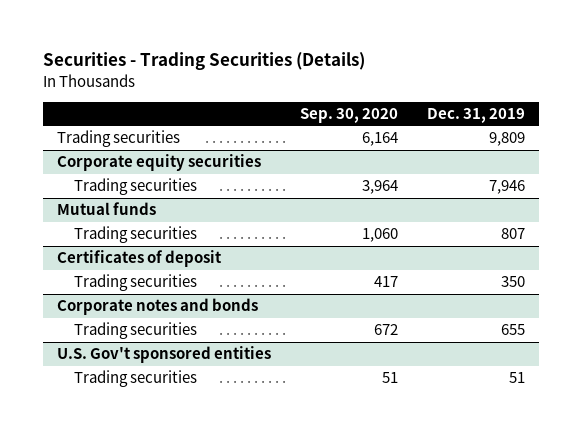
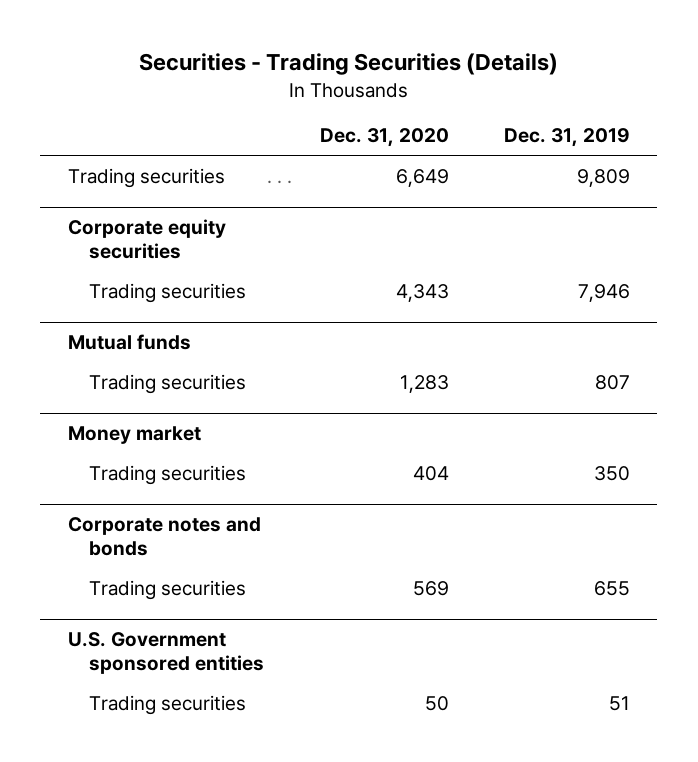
- | Sep. 30, 2020 | Dec. 31, 2019
+ | Dec. 31, 2020 | Dec. 31, 2019
- Certificates of deposit
+ Money market
- U.S. Gov't sponsored entities
+ U.S. Government sponsored entities

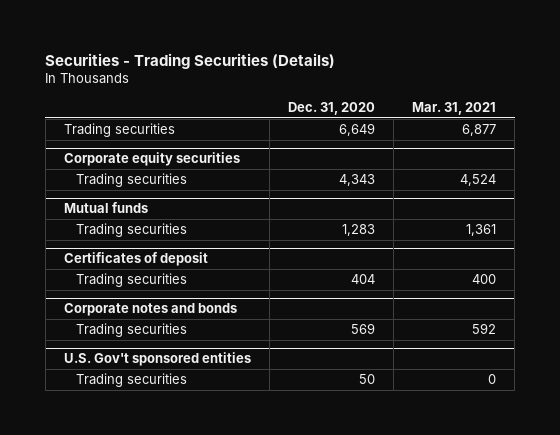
- | Dec. 31, 2020 | Dec. 31, 2019
+ | Dec. 31, 2020 | Mar. 31, 2021
- Money market
+ Certificates of deposit
- U.S. Government sponsored entities
+ U.S. Gov't sponsored entities

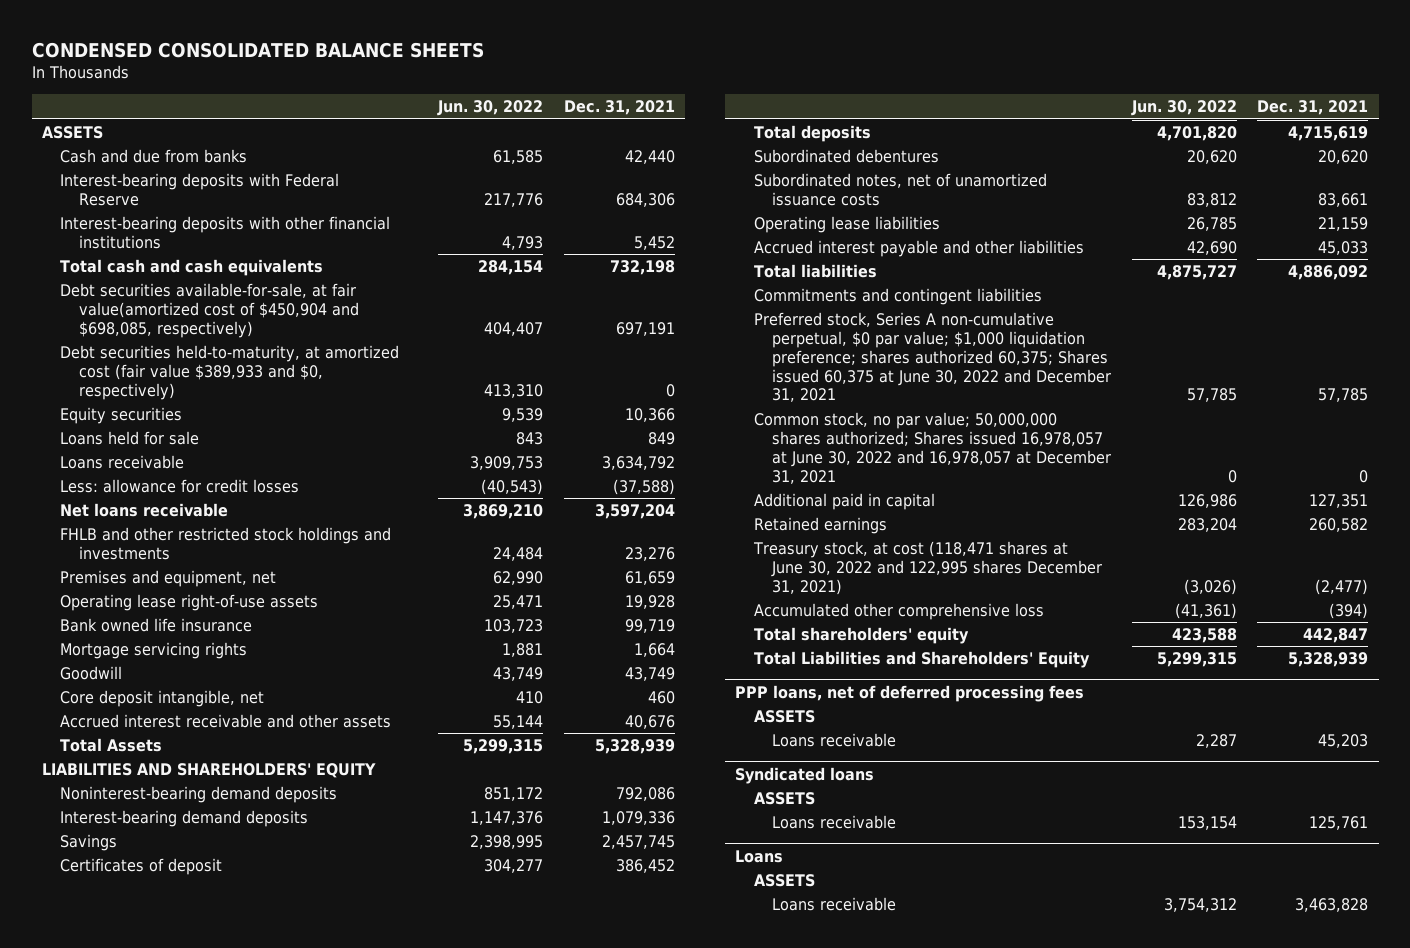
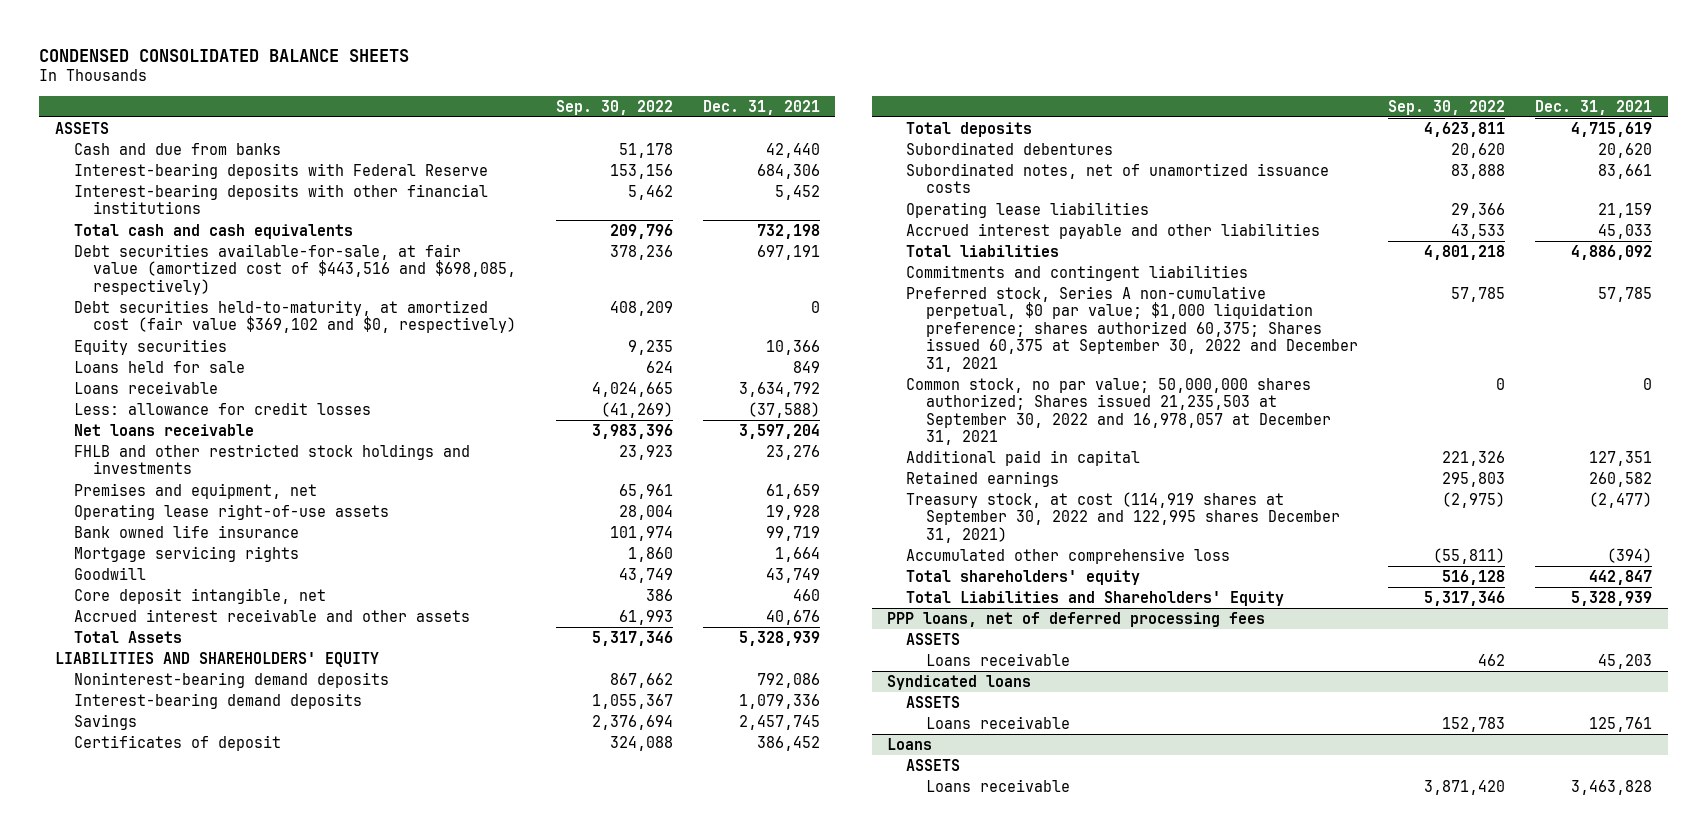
- | Jun. 30, 2022 | Dec. 31, 2021
+ | Sep. 30, 2022 | Dec. 31, 2021
- Debt securities available-for-sale, at fair value(amortized cost of $450,904 and $698,085, respectively) | 404,407 | 697,191
- Debt securities held-to-maturity, at amortized cost (fair value $389,933 and $0, respectively) | 413,310 | 0
+ Debt securities available-for-sale, at fair value (amortized cost of $443,516 and $698,085, respectively) | 378,236 | 697,191
+ Debt securities held-to-maturity, at amortized cost (fair value $369,102 and $0, respectively) | 408,209 | 0
- Preferred stock, Series A non-cumulative perpetual, $0 par value; $1,000 liquidation preference; shares authorized 60,375; Shares issued 60,375 at June 30, 2022 and December 31, 2021 | 57,785 | 57,785
- Common stock, no par value; 50,000,000 shares authorized; Shares issued 16,978,057 at June 30, 2022 and 16,978,057 at December 31, 2021 | 0 | 0
+ Preferred stock, Series A non-cumulative perpetual, $0 par value; $1,000 liquidation preference; shares authorized 60,375; Shares issued 60,375 at September 30, 2022 and December 31, 2021 | 57,785 | 57,785
+ Common stock, no par value; 50,000,000 shares authorized; Shares issued 21,235,503 at September 30, 2022 and 16,978,057 at December 31, 2021 | 0 | 0
- Treasury stock, at cost (118,471 shares at June 30, 2022 and 122,995 shares December 31, 2021) | (3,026) | (2,477)
+ Treasury stock, at cost (114,919 shares at September 30, 2022 and 122,995 shares December 31, 2021) | (2,975) | (2,477)

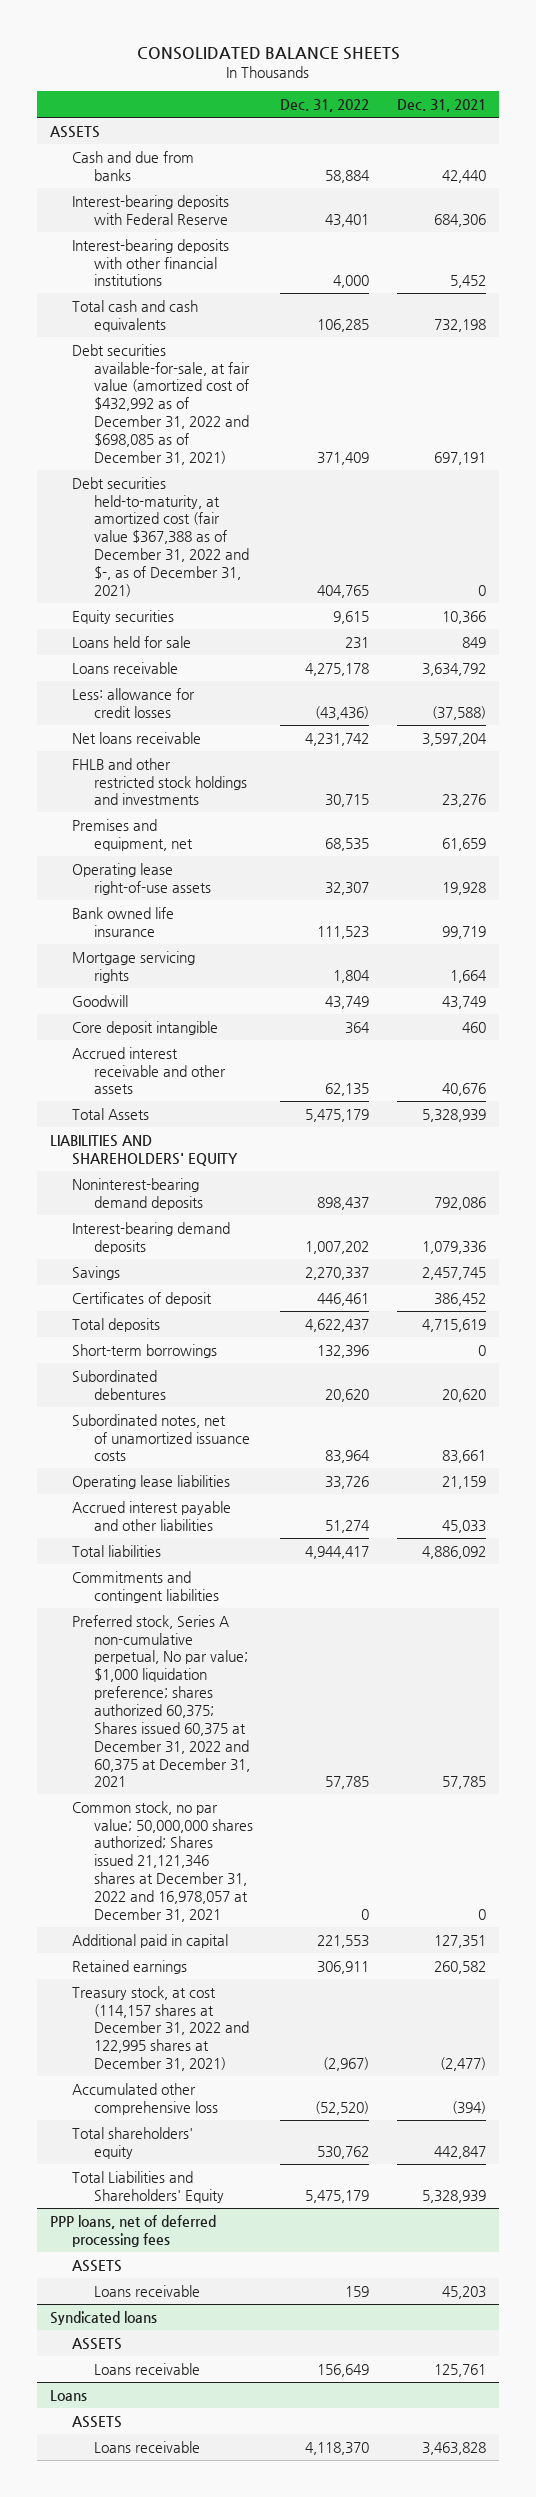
- CONDENSED CONSOLIDATED BALANCE SHEETS
+ CONSOLIDATED BALANCE SHEETS
- | Sep. 30, 2022 | Dec. 31, 2021
+ | Dec. 31, 2022 | Dec. 31, 2021
- Debt securities available-for-sale, at fair value (amortized cost of $443,516 and $698,085, respectively) | 378,236 | 697,191
- Debt securities held-to-maturity, at amortized cost (fair value $369,102 and $0, respectively) | 408,209 | 0
+ Debt securities available-for-sale, at fair value (amortized cost of $432,992 as of December 31, 2022 and $698,085 as of December 31, 2021) | 371,409 | 697,191
+ Debt securities held-to-maturity, at amortized cost (fair value $367,388 as of December 31, 2022 and $-, as of December 31, 2021) | 404,765 | 0
- Core deposit intangible, net | 386 | 460
+ Core deposit intangible | 364 | 460
+ Short-term borrowings | 132,396 | 0
- Preferred stock, Series A non-cumulative perpetual, $0 par value; $1,000 liquidation preference; shares authorized 60,375; Shares issued 60,375 at September 30, 2022 and December 31, 2021 | 57,785 | 57,785
- Common stock, no par value; 50,000,000 shares authorized; Shares issued 21,235,503 at September 30, 2022 and 16,978,057 at December 31, 2021 | 0 | 0
+ Preferred stock, Series A non-cumulative perpetual, No par value; $1,000 liquidation preference; shares authorized 60,375; Shares issued 60,375 at December 31, 2022 and 60,375 at December 31, 2021 | 57,785 | 57,785
+ Common stock, no par value; 50,000,000 shares authorized; Shares issued 21,121,346 shares at December 31, 2022 and 16,978,057 at December 31, 2021 | 0 | 0
- Treasury stock, at cost (114,919 shares at September 30, 2022 and 122,995 shares December 31, 2021) | (2,975) | (2,477)
+ Treasury stock, at cost (114,157 shares at December 31, 2022 and 122,995 shares at December 31, 2021) | (2,967) | (2,477)

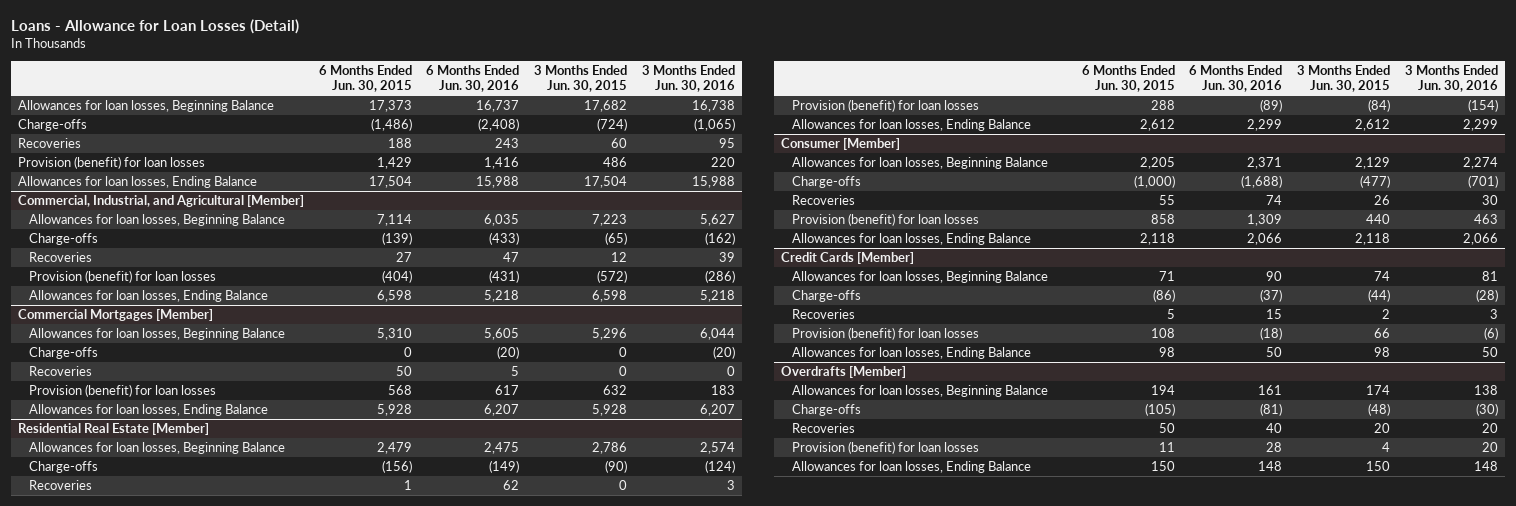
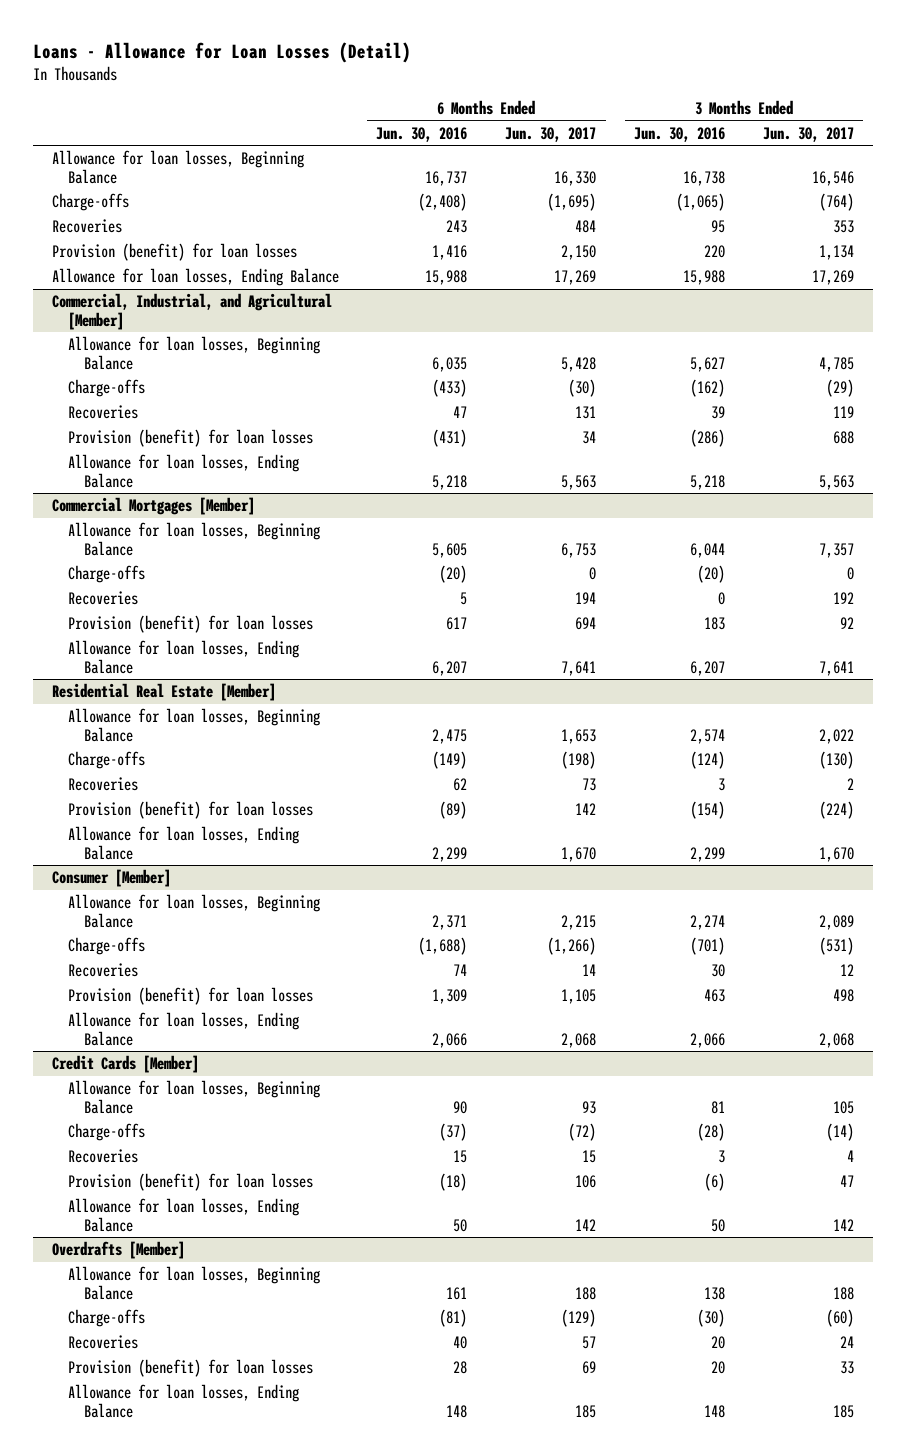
- | 6 Months Ended Jun. 30, 2015 | 6 Months Ended Jun. 30, 2016 | 3 Months Ended Jun. 30, 2015 | 3 Months Ended Jun. 30, 2016
+ | 6 Months Ended Jun. 30, 2016 | 6 Months Ended Jun. 30, 2017 | 3 Months Ended Jun. 30, 2016 | 3 Months Ended Jun. 30, 2017
- Allowances for loan losses, Beginning Balance | 17,373 | 16,737 | 17,682 | 16,738
+ Allowance for loan losses, Beginning Balance | 16,737 | 16,330 | 16,738 | 16,546
- Allowances for loan losses, Ending Balance | 17,504 | 15,988 | 17,504 | 15,988
+ Allowance for loan losses, Ending Balance | 15,988 | 17,269 | 15,988 | 17,269
@ Commercial, Industrial, and Agricultural [Member]
- Allowances for loan losses, Beginning Balance | 7,114 | 6,035 | 7,223 | 5,627
+ Allowance for loan losses, Beginning Balance | 6,035 | 5,428 | 5,627 | 4,785
- Allowances for loan losses, Ending Balance | 6,598 | 5,218 | 6,598 | 5,218
+ Allowance for loan losses, Ending Balance | 5,218 | 5,563 | 5,218 | 5,563
@ Commercial Mortgages [Member]
- Allowances for loan losses, Beginning Balance | 5,310 | 5,605 | 5,296 | 6,044
+ Allowance for loan losses, Beginning Balance | 5,605 | 6,753 | 6,044 | 7,357
- Allowances for loan losses, Ending Balance | 5,928 | 6,207 | 5,928 | 6,207
+ Allowance for loan losses, Ending Balance | 6,207 | 7,641 | 6,207 | 7,641
@ Residential Real Estate [Member]
- Allowances for loan losses, Beginning Balance | 2,479 | 2,475 | 2,786 | 2,574
+ Allowance for loan losses, Beginning Balance | 2,475 | 1,653 | 2,574 | 2,022
- Allowances for loan losses, Ending Balance | 2,612 | 2,299 | 2,612 | 2,299
+ Allowance for loan losses, Ending Balance | 2,299 | 1,670 | 2,299 | 1,670
@ Consumer [Member]
- Allowances for loan losses, Beginning Balance | 2,205 | 2,371 | 2,129 | 2,274
+ Allowance for loan losses, Beginning Balance | 2,371 | 2,215 | 2,274 | 2,089
- Allowances for loan losses, Ending Balance | 2,118 | 2,066 | 2,118 | 2,066
+ Allowance for loan losses, Ending Balance | 2,066 | 2,068 | 2,066 | 2,068
@ Credit Cards [Member]
- Allowances for loan losses, Beginning Balance | 71 | 90 | 74 | 81
+ Allowance for loan losses, Beginning Balance | 90 | 93 | 81 | 105
- Allowances for loan losses, Ending Balance | 98 | 50 | 98 | 50
+ Allowance for loan losses, Ending Balance | 50 | 142 | 50 | 142
@ Overdrafts [Member]
- Allowances for loan losses, Beginning Balance | 194 | 161 | 174 | 138
+ Allowance for loan losses, Beginning Balance | 161 | 188 | 138 | 188
- Allowances for loan losses, Ending Balance | 150 | 148 | 150 | 148
+ Allowance for loan losses, Ending Balance | 148 | 185 | 148 | 185

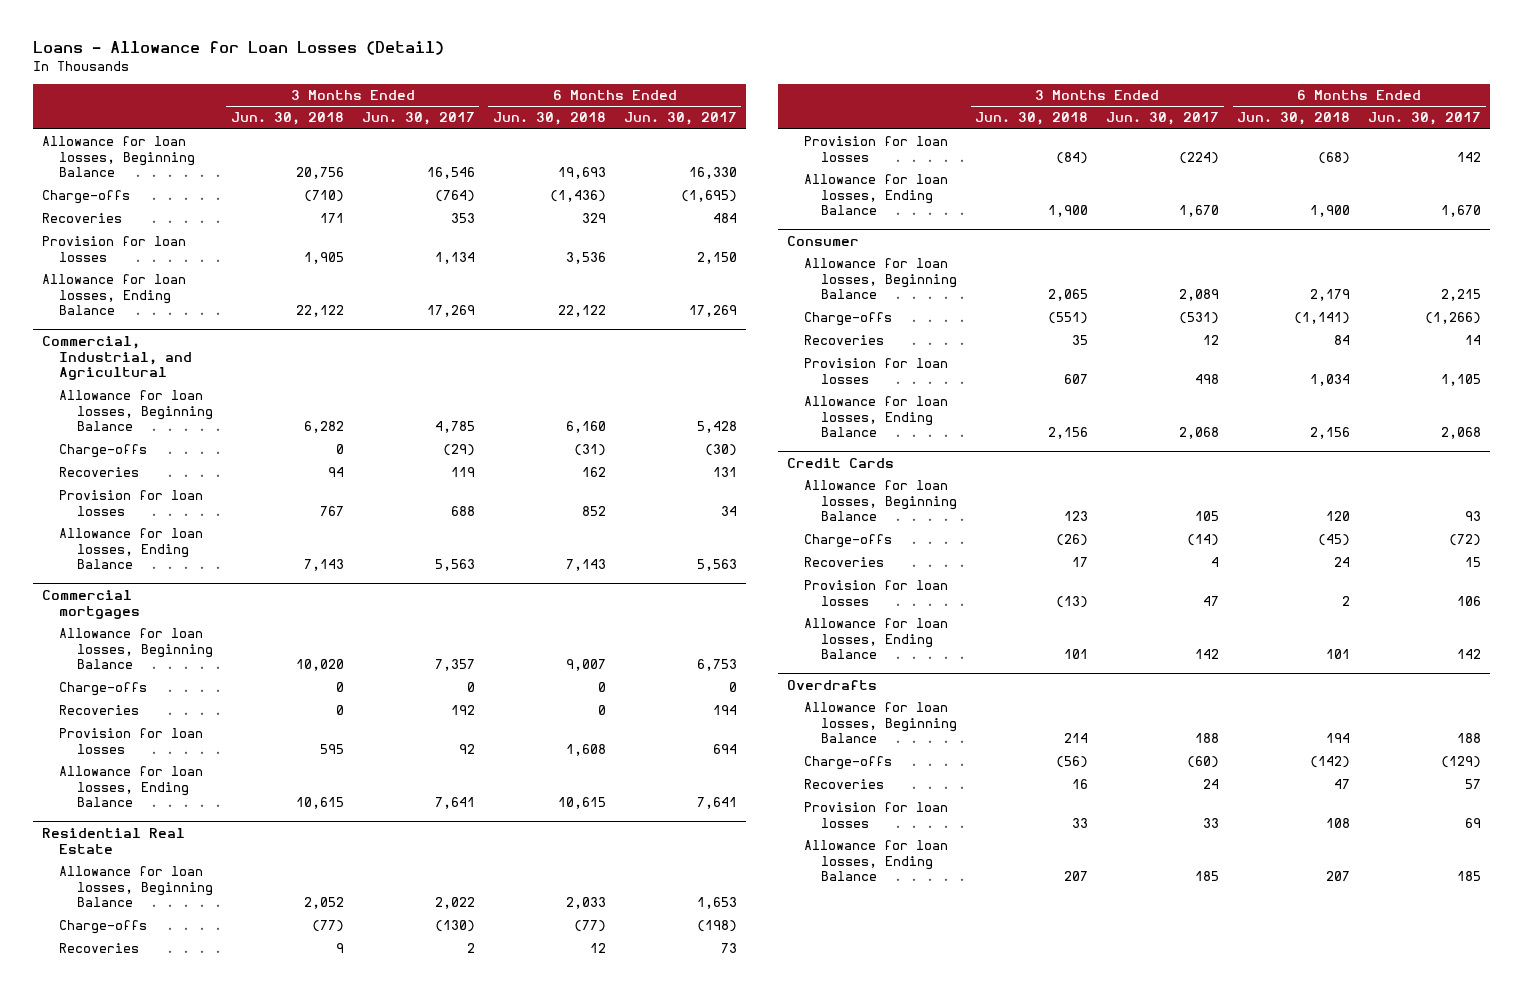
- | 6 Months Ended Jun. 30, 2016 | 6 Months Ended Jun. 30, 2017 | 3 Months Ended Jun. 30, 2016 | 3 Months Ended Jun. 30, 2017
+ | 3 Months Ended Jun. 30, 2018 | 3 Months Ended Jun. 30, 2017 | 6 Months Ended Jun. 30, 2018 | 6 Months Ended Jun. 30, 2017
- Provision (benefit) for loan losses | 1,416 | 2,150 | 220 | 1,134
+ Provision for loan losses | 1,905 | 1,134 | 3,536 | 2,150
- Commercial, Industrial, and Agricultural [Member]
+ Commercial, Industrial, and Agricultural
- Provision (benefit) for loan losses | (431) | 34 | (286) | 688
+ Provision for loan losses | 767 | 688 | 852 | 34
- Commercial Mortgages [Member]
+ Commercial mortgages
- Provision (benefit) for loan losses | 617 | 694 | 183 | 92
+ Provision for loan losses | 595 | 92 | 1,608 | 694
- Residential Real Estate [Member]
+ Residential Real Estate
- Provision (benefit) for loan losses | (89) | 142 | (154) | (224)
+ Provision for loan losses | (84) | (224) | (68) | 142
- Consumer [Member]
+ Consumer
- Provision (benefit) for loan losses | 1,309 | 1,105 | 463 | 498
+ Provision for loan losses | 607 | 498 | 1,034 | 1,105
- Credit Cards [Member]
+ Credit Cards
- Provision (benefit) for loan losses | (18) | 106 | (6) | 47
+ Provision for loan losses | (13) | 47 | 2 | 106
- Overdrafts [Member]
+ Overdrafts
- Provision (benefit) for loan losses | 28 | 69 | 20 | 33
+ Provision for loan losses | 33 | 33 | 108 | 69

